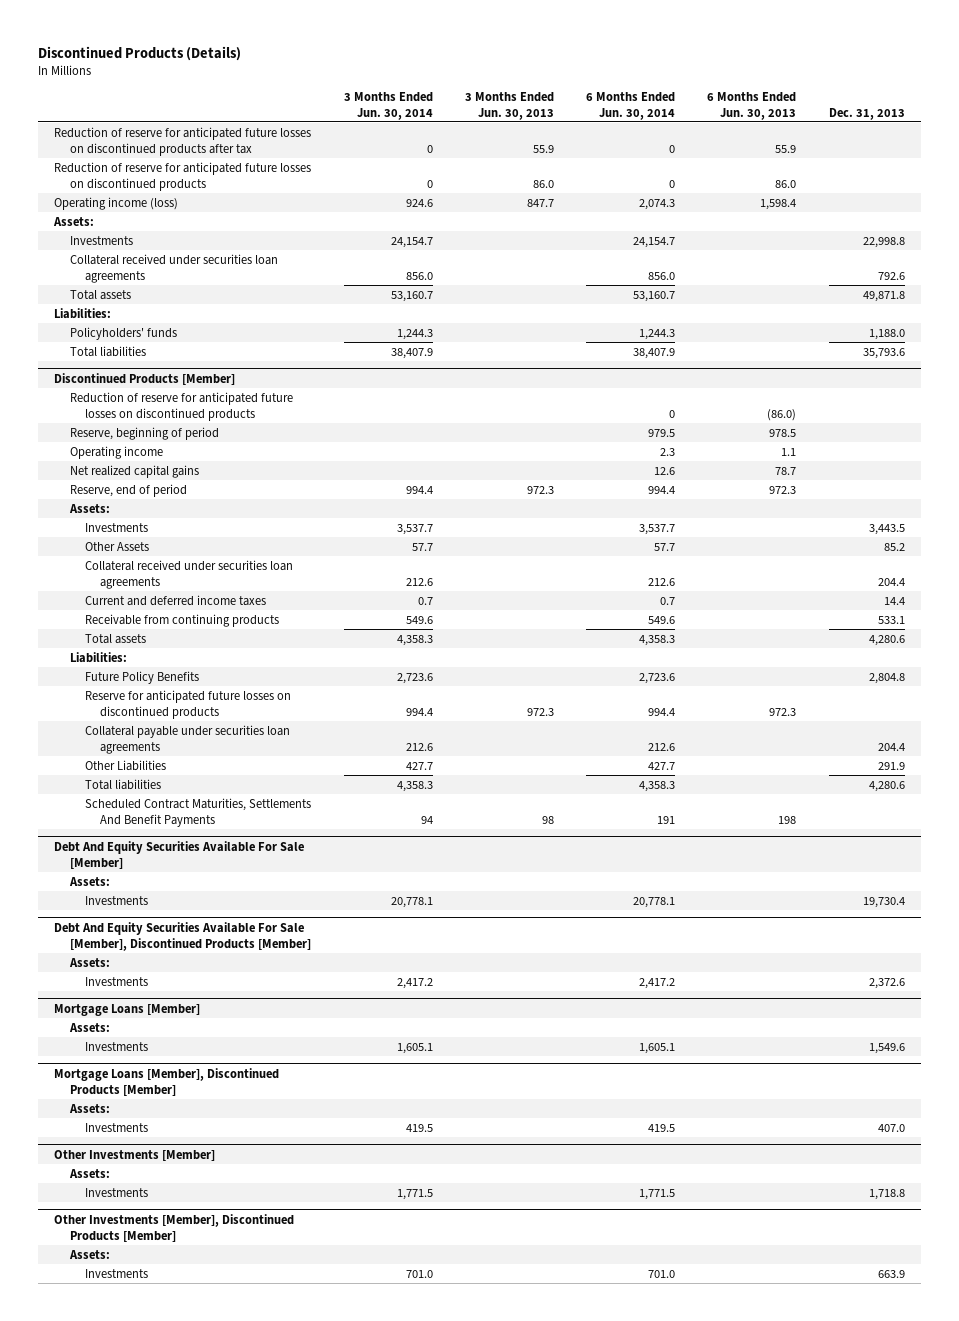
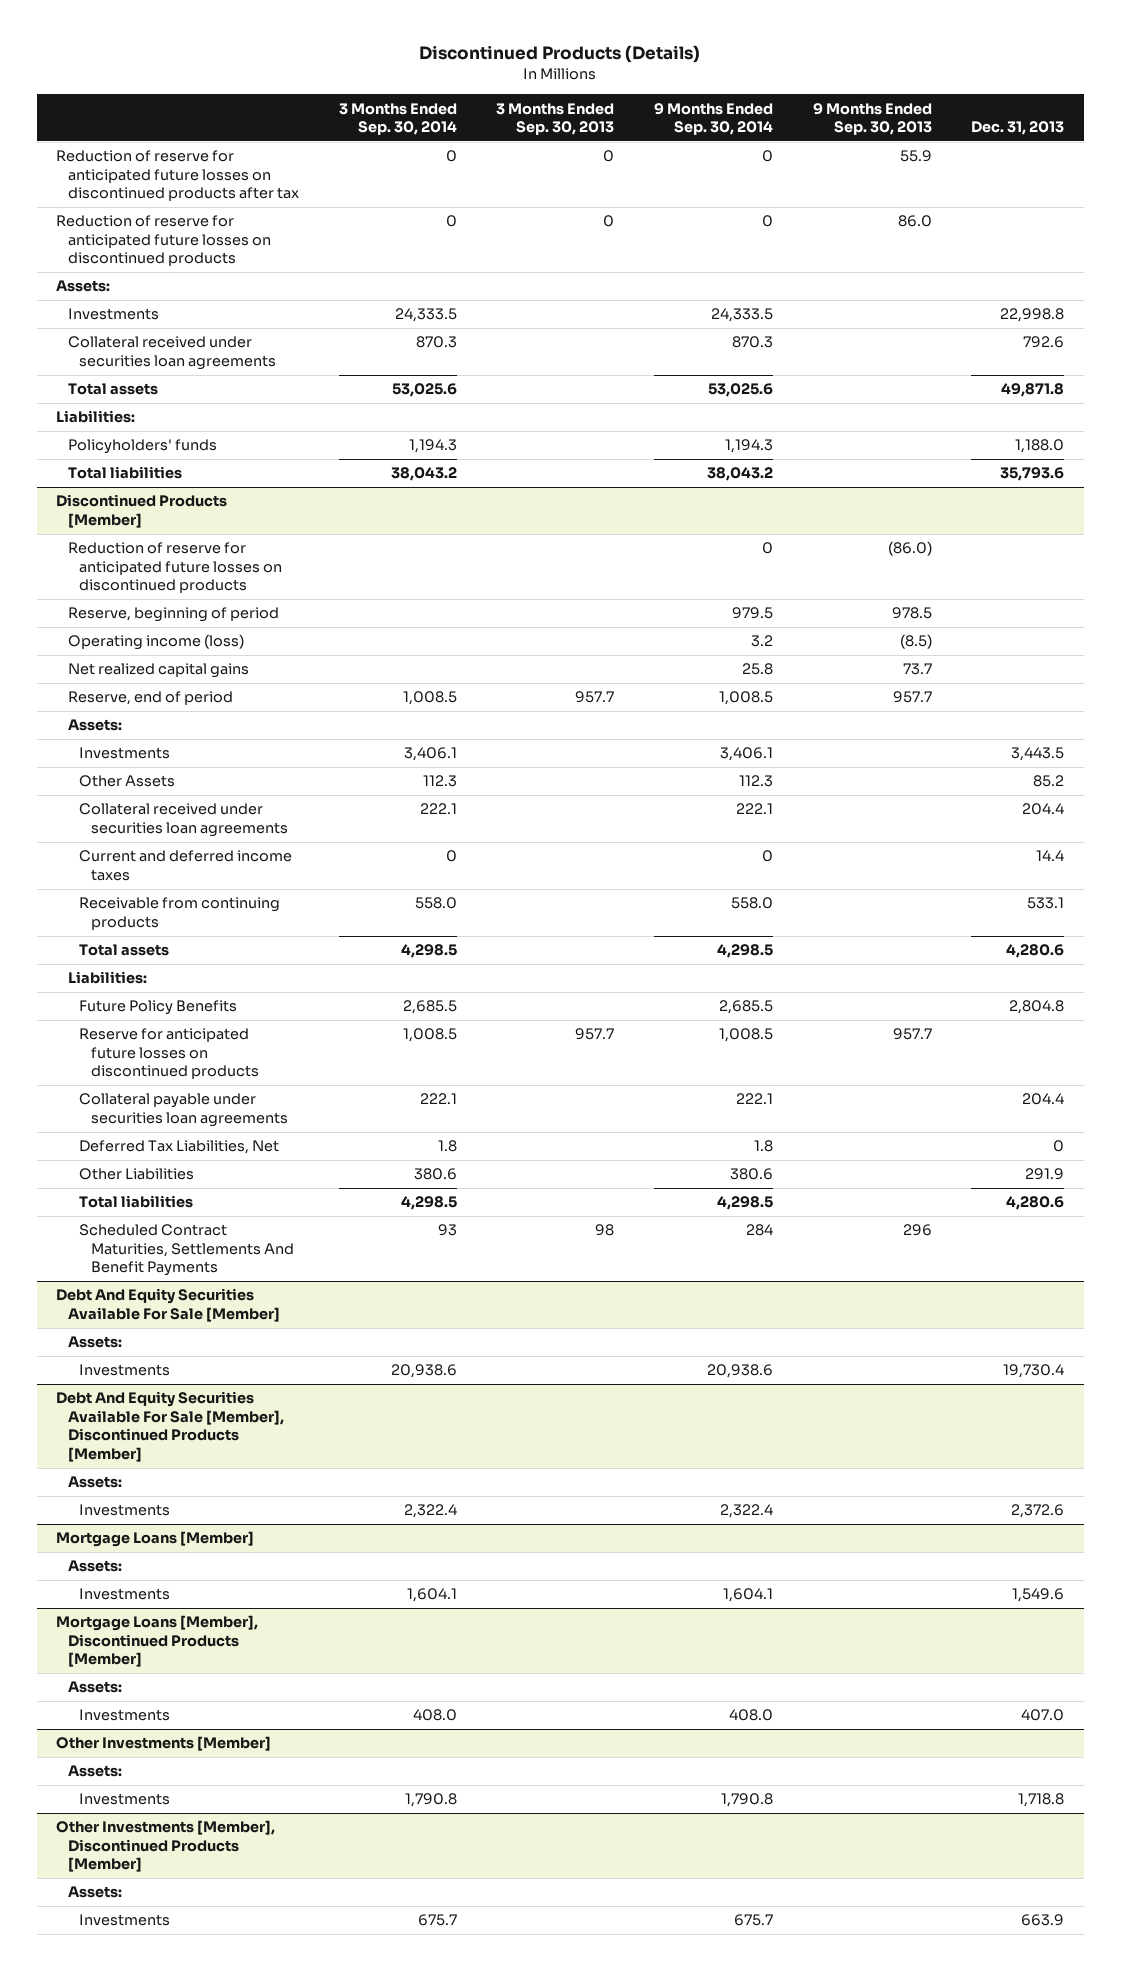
- | 3 Months Ended Jun. 30, 2014 | 3 Months Ended Jun. 30, 2013 | 6 Months Ended Jun. 30, 2014 | 6 Months Ended Jun. 30, 2013 | Dec. 31, 2013
+ | 3 Months Ended Sep. 30, 2014 | 3 Months Ended Sep. 30, 2013 | 9 Months Ended Sep. 30, 2014 | 9 Months Ended Sep. 30, 2013 | Dec. 31, 2013
- Operating income (loss) | 924.6 | 847.7 | 2,074.3 | 1,598.4 |
@ Discontinued Products [Member]
- Operating income | | | 2.3 | 1.1 |
+ Operating income (loss) | | | 3.2 | (8.5) |
+ Deferred Tax Liabilities, Net | 1.8 | | 1.8 | | 0

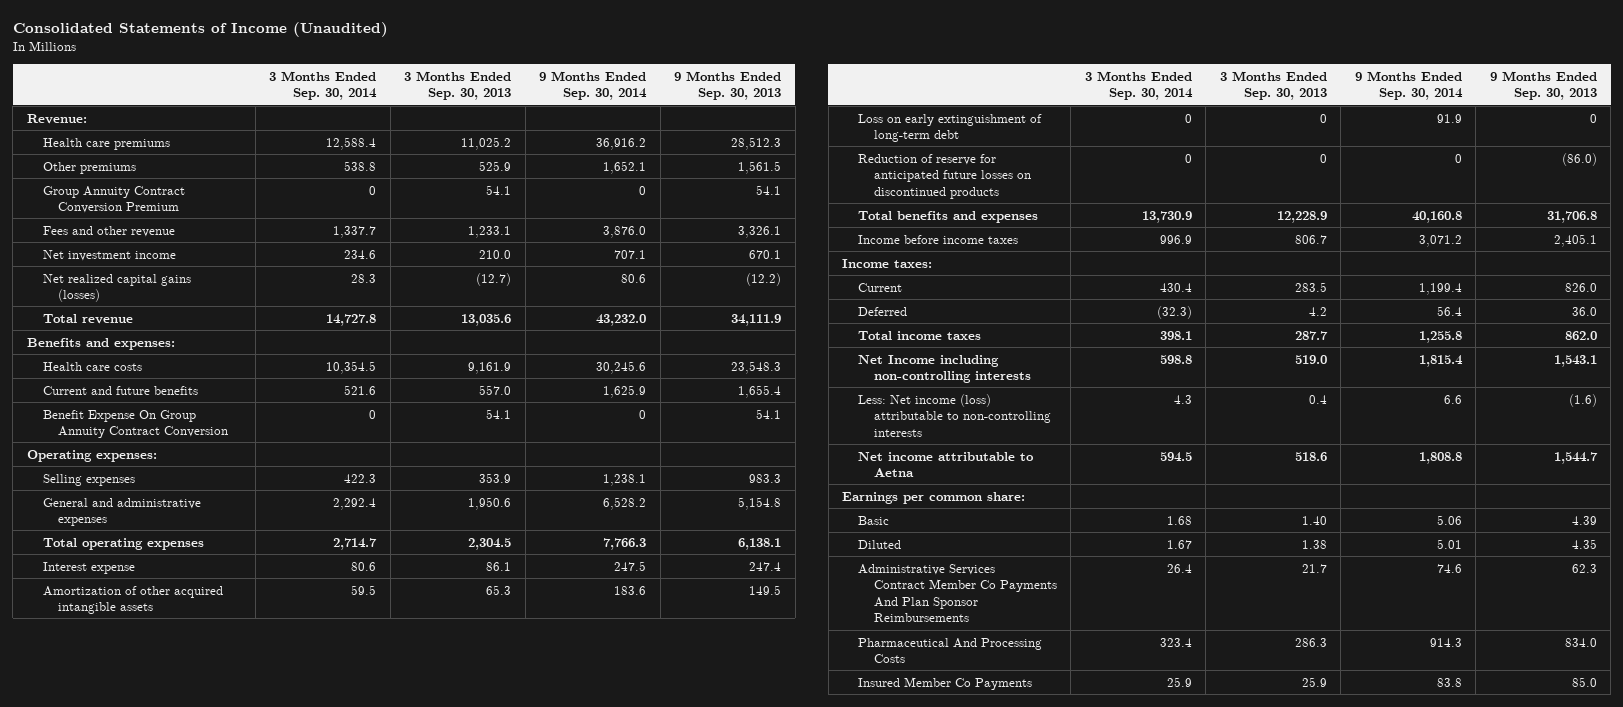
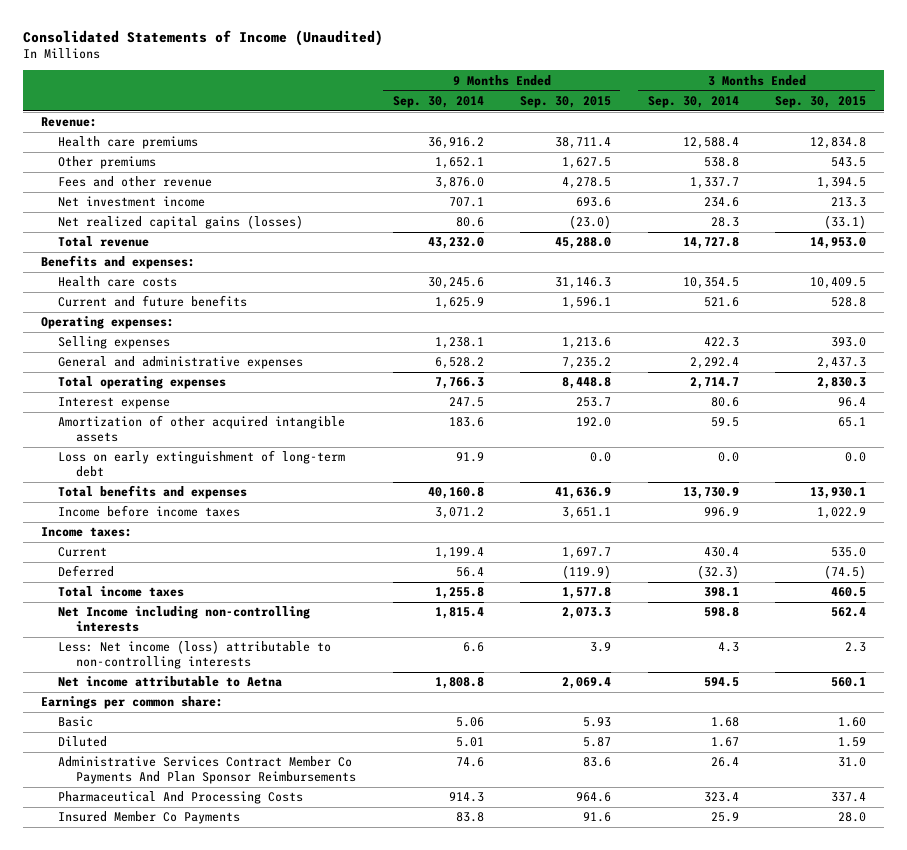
- | 3 Months Ended Sep. 30, 2014 | 3 Months Ended Sep. 30, 2013 | 9 Months Ended Sep. 30, 2014 | 9 Months Ended Sep. 30, 2013
+ | 9 Months Ended Sep. 30, 2014 | 9 Months Ended Sep. 30, 2015 | 3 Months Ended Sep. 30, 2014 | 3 Months Ended Sep. 30, 2015
- Group Annuity Contract Conversion Premium | 0 | 54.1 | 0 | 54.1
- Benefit Expense On Group Annuity Contract Conversion | 0 | 54.1 | 0 | 54.1
- Loss on early extinguishment of long-term debt | 0 | 0 | 91.9 | 0
- Reduction of reserve for anticipated future losses on discontinued products | 0 | 0 | 0 | (86.0)
+ Loss on early extinguishment of long-term debt | 91.9 | 0.0 | 0.0 | 0.0

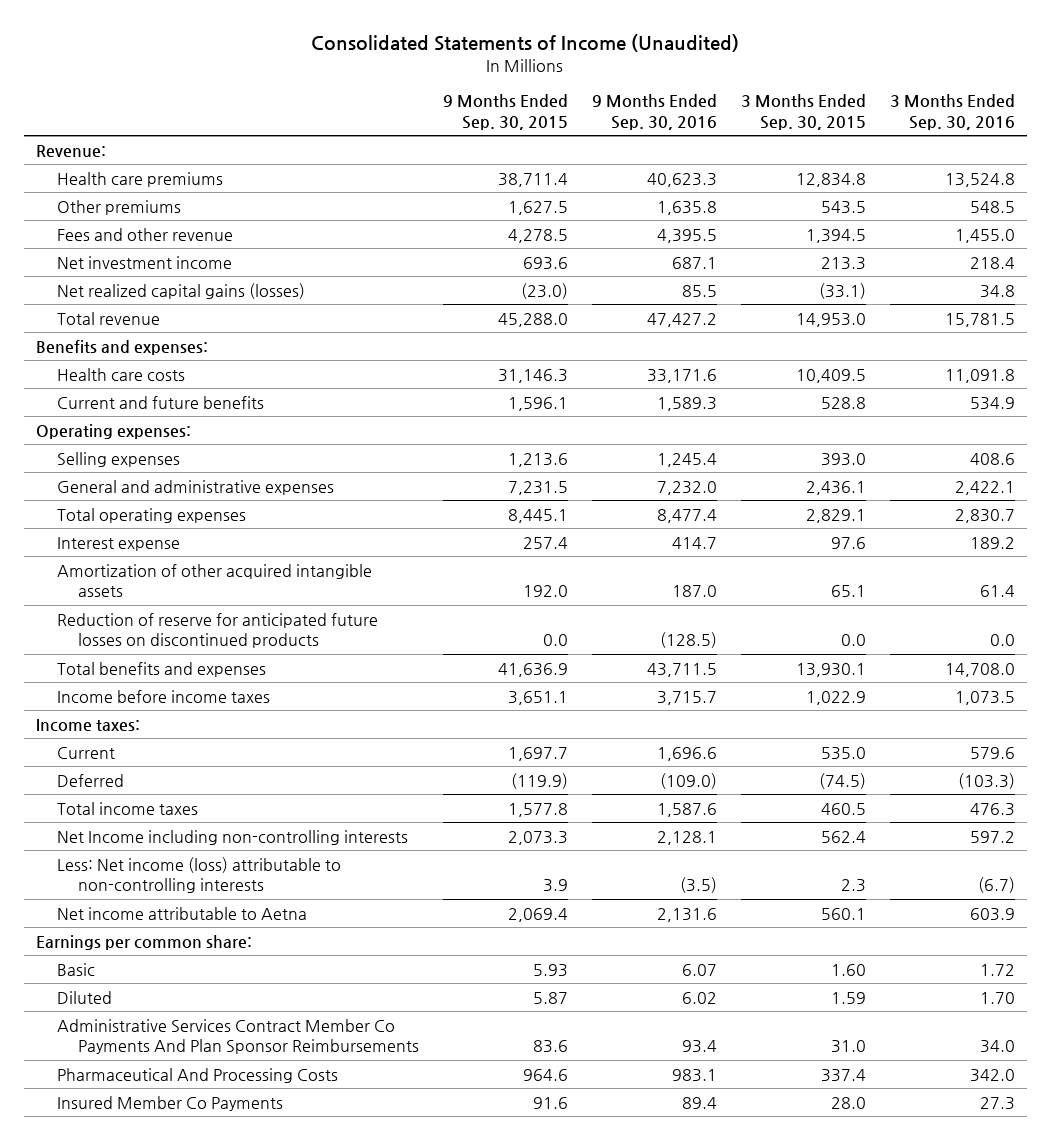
- | 9 Months Ended Sep. 30, 2014 | 9 Months Ended Sep. 30, 2015 | 3 Months Ended Sep. 30, 2014 | 3 Months Ended Sep. 30, 2015
+ | 9 Months Ended Sep. 30, 2015 | 9 Months Ended Sep. 30, 2016 | 3 Months Ended Sep. 30, 2015 | 3 Months Ended Sep. 30, 2016
- General and administrative expenses | 6,528.2 | 7,235.2 | 2,292.4 | 2,437.3
- Total operating expenses | 7,766.3 | 8,448.8 | 2,714.7 | 2,830.3
- Interest expense | 247.5 | 253.7 | 80.6 | 96.4
+ General and administrative expenses | 7,231.5 | 7,232.0 | 2,436.1 | 2,422.1
+ Total operating expenses | 8,445.1 | 8,477.4 | 2,829.1 | 2,830.7
+ Interest expense | 257.4 | 414.7 | 97.6 | 189.2
- Loss on early extinguishment of long-term debt | 91.9 | 0.0 | 0.0 | 0.0
+ Reduction of reserve for anticipated future losses on discontinued products | 0.0 | (128.5) | 0.0 | 0.0

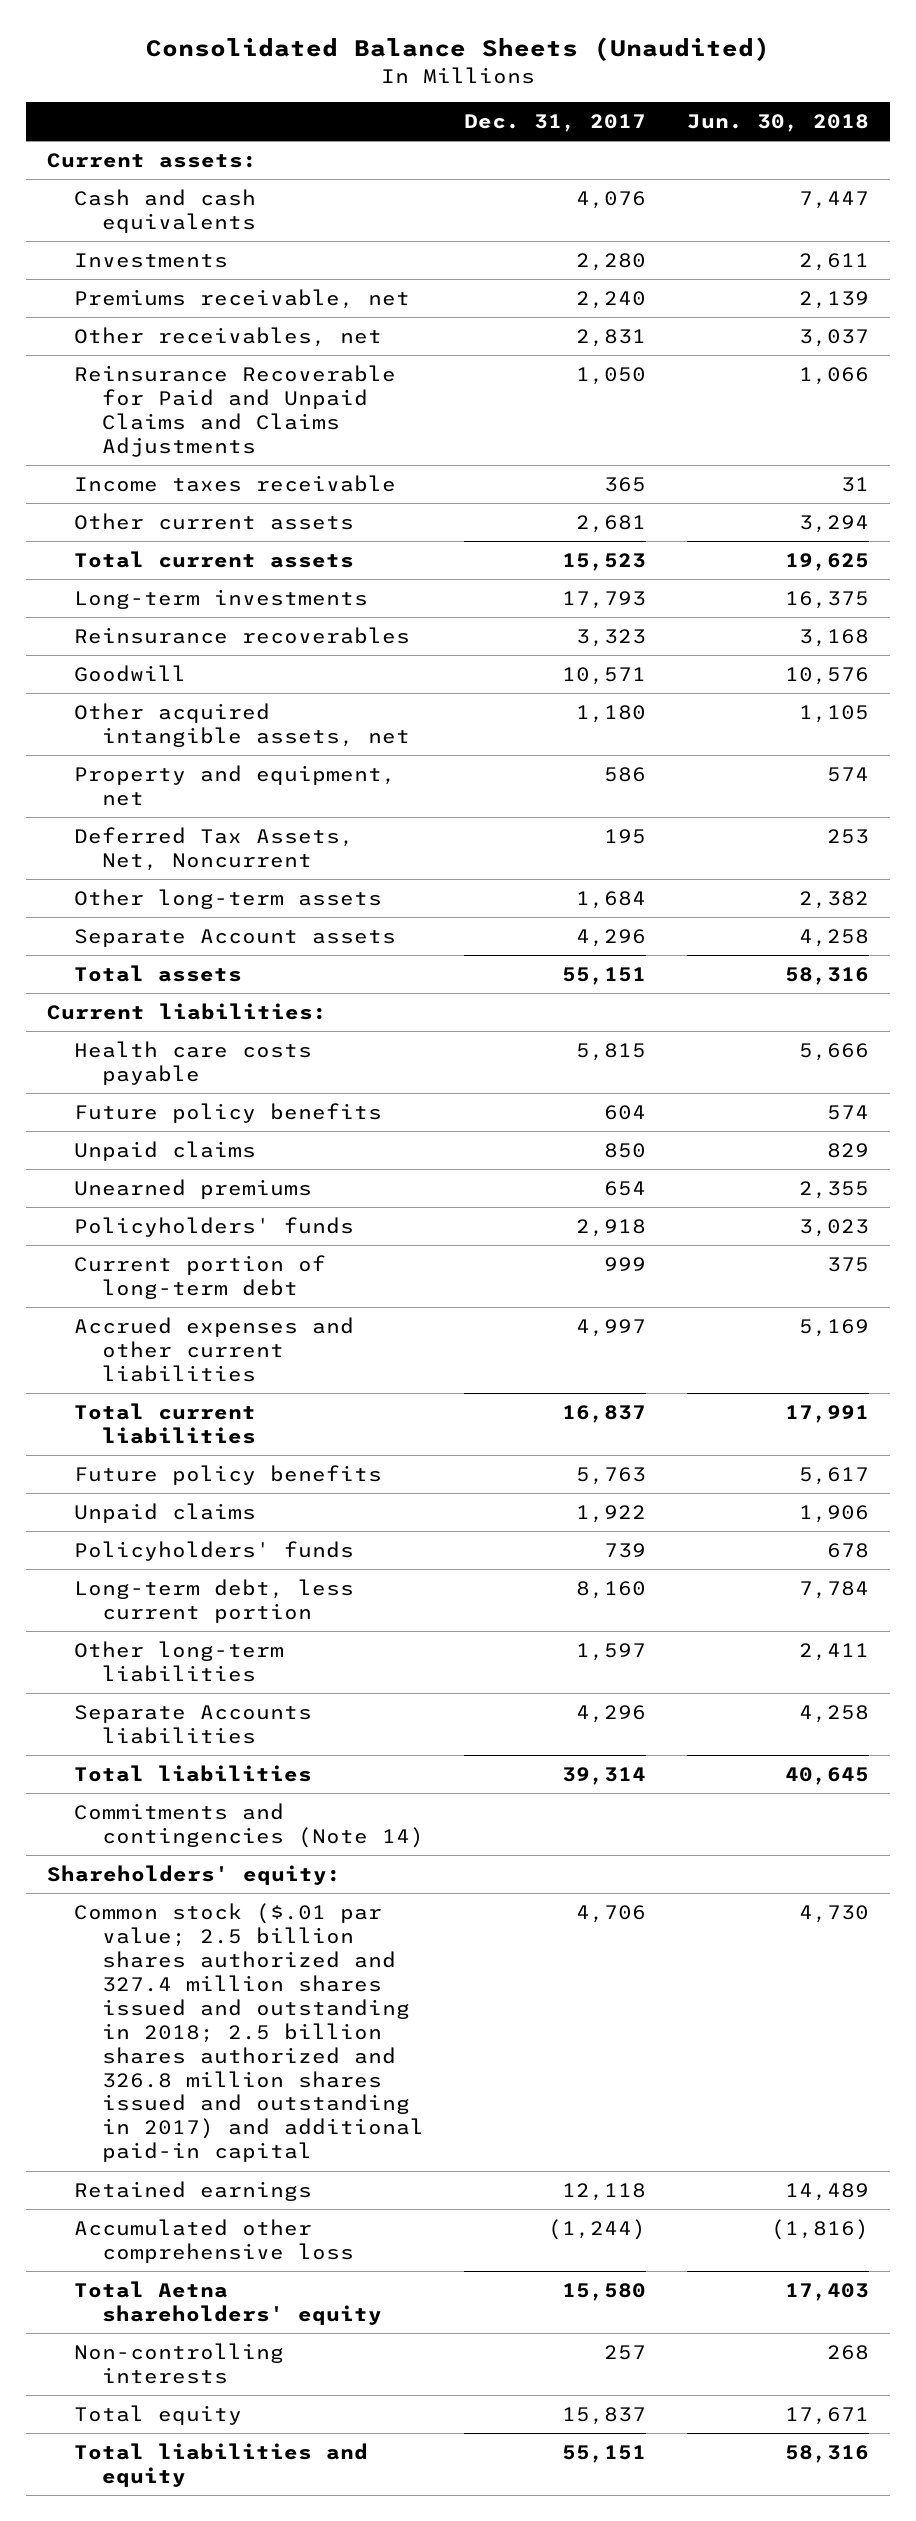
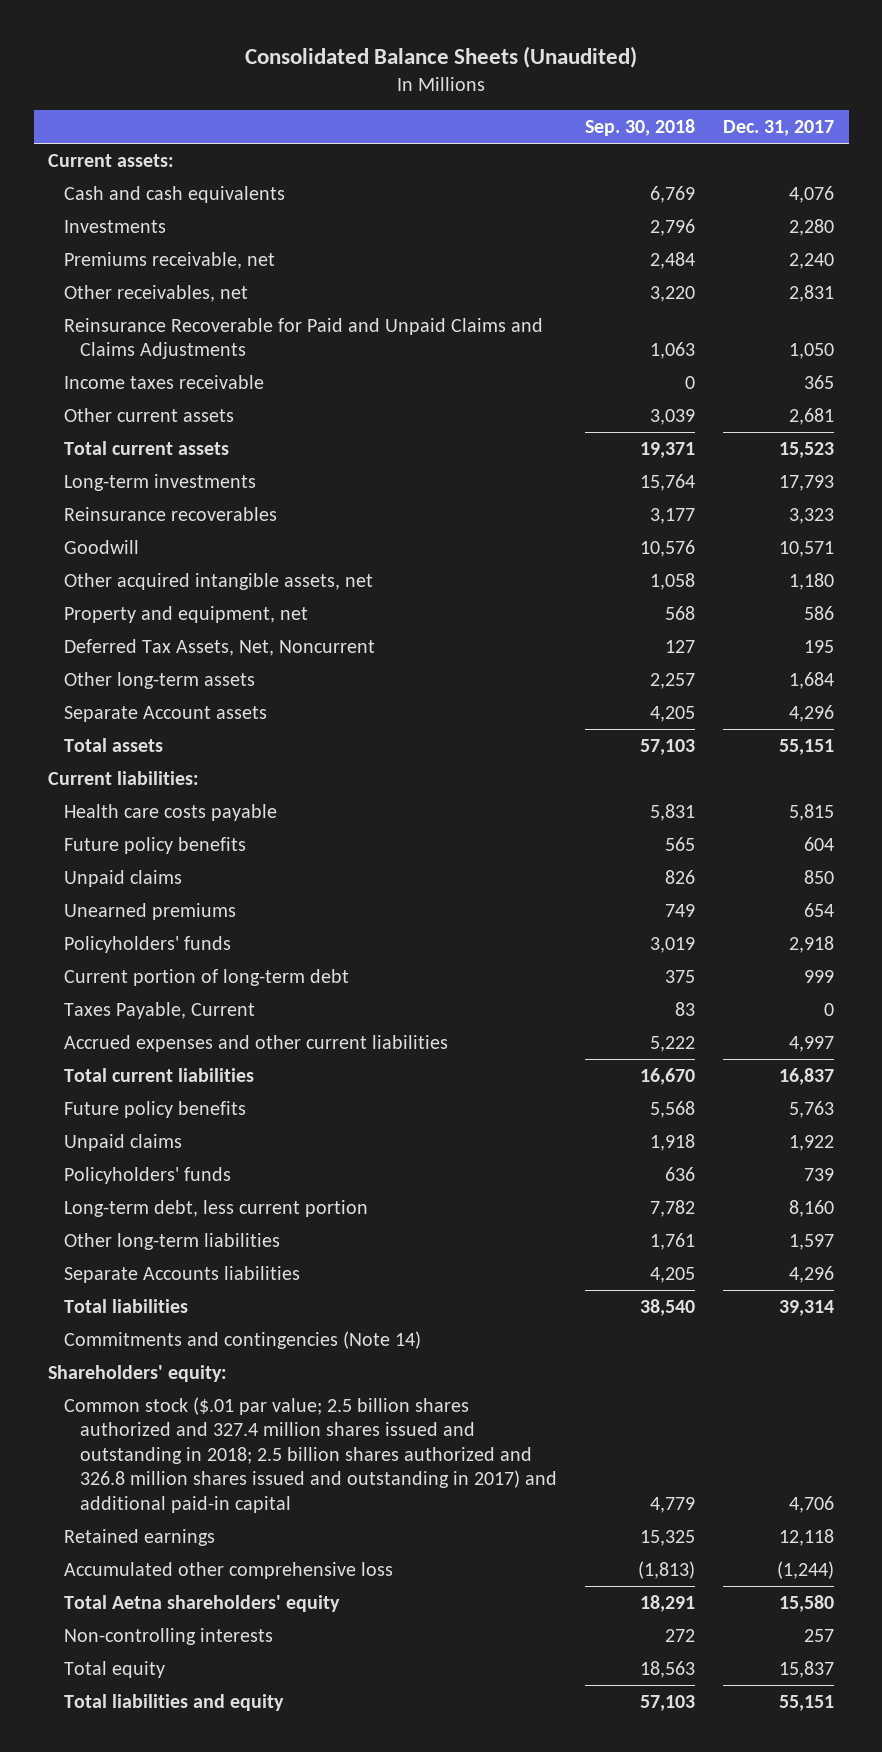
- | Dec. 31, 2017 | Jun. 30, 2018
+ | Sep. 30, 2018 | Dec. 31, 2017
+ Taxes Payable, Current | 83 | 0

